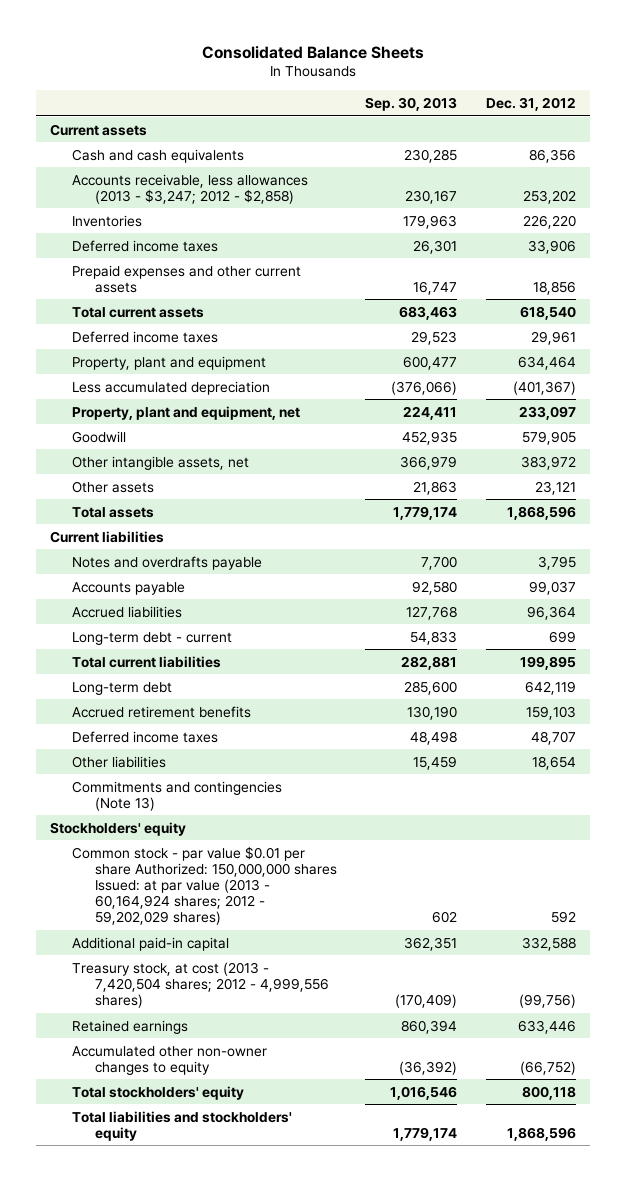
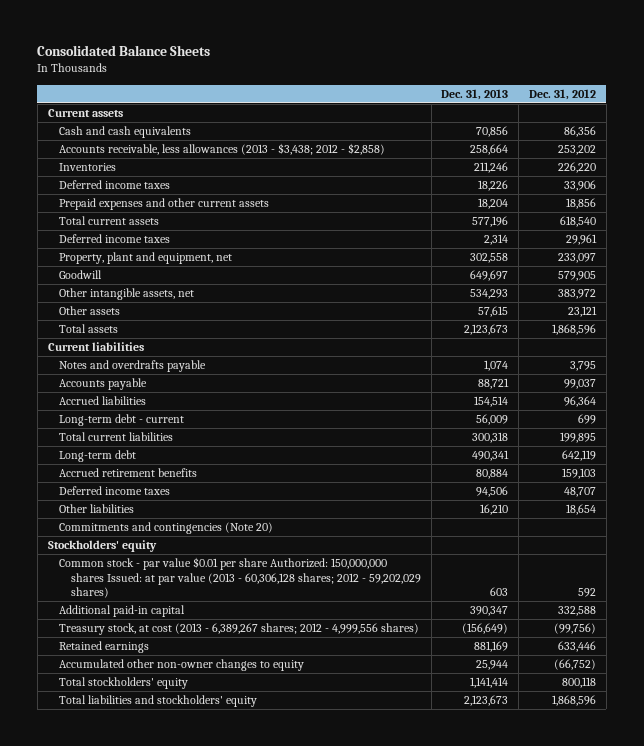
- | Sep. 30, 2013 | Dec. 31, 2012
+ | Dec. 31, 2013 | Dec. 31, 2012
- Accounts receivable, less allowances (2013 - $3,247; 2012 - $2,858) | 230,167 | 253,202
+ Accounts receivable, less allowances (2013 - $3,438; 2012 - $2,858) | 258,664 | 253,202
- Property, plant and equipment | 600,477 | 634,464
- Less accumulated depreciation | (376,066) | (401,367)
- Commitments and contingencies (Note 13)
+ Commitments and contingencies (Note 20)
- Common stock - par value $0.01 per share Authorized: 150,000,000 shares Issued: at par value (2013 - 60,164,924 shares; 2012 - 59,202,029 shares) | 602 | 592
+ Common stock - par value $0.01 per share Authorized: 150,000,000 shares Issued: at par value (2013 - 60,306,128 shares; 2012 - 59,202,029 shares) | 603 | 592
- Treasury stock, at cost (2013 - 7,420,504 shares; 2012 - 4,999,556 shares) | (170,409) | (99,756)
+ Treasury stock, at cost (2013 - 6,389,267 shares; 2012 - 4,999,556 shares) | (156,649) | (99,756)

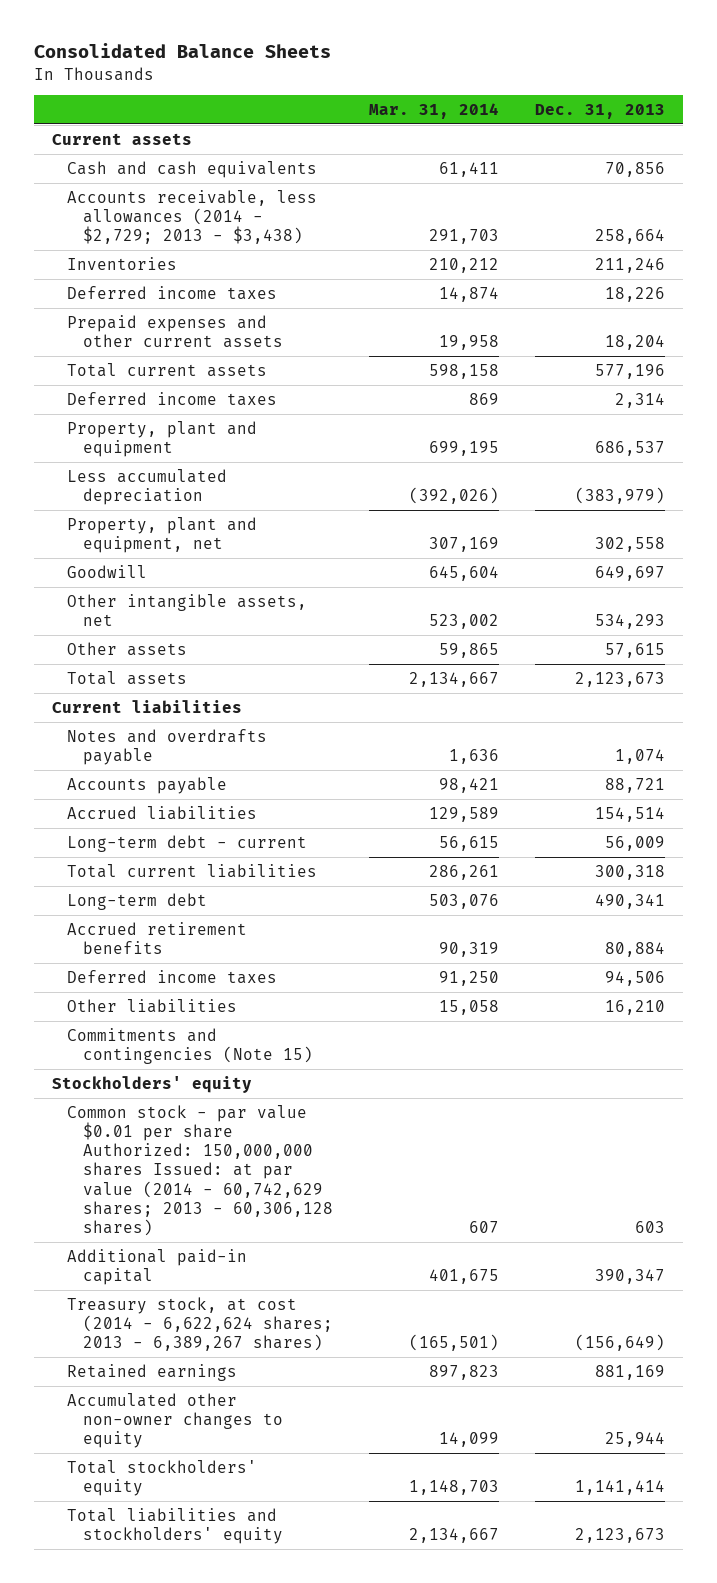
- | Dec. 31, 2013 | Dec. 31, 2012
+ | Mar. 31, 2014 | Dec. 31, 2013
- Accounts receivable, less allowances (2013 - $3,438; 2012 - $2,858) | 258,664 | 253,202
+ Accounts receivable, less allowances (2014 - $2,729; 2013 - $3,438) | 291,703 | 258,664
+ Property, plant and equipment | 699,195 | 686,537
+ Less accumulated depreciation | (392,026) | (383,979)
- Commitments and contingencies (Note 20)
+ Commitments and contingencies (Note 15)
- Common stock - par value $0.01 per share Authorized: 150,000,000 shares Issued: at par value (2013 - 60,306,128 shares; 2012 - 59,202,029 shares) | 603 | 592
+ Common stock - par value $0.01 per share Authorized: 150,000,000 shares Issued: at par value (2014 - 60,742,629 shares; 2013 - 60,306,128 shares) | 607 | 603
- Treasury stock, at cost (2013 - 6,389,267 shares; 2012 - 4,999,556 shares) | (156,649) | (99,756)
+ Treasury stock, at cost (2014 - 6,622,624 shares; 2013 - 6,389,267 shares) | (165,501) | (156,649)

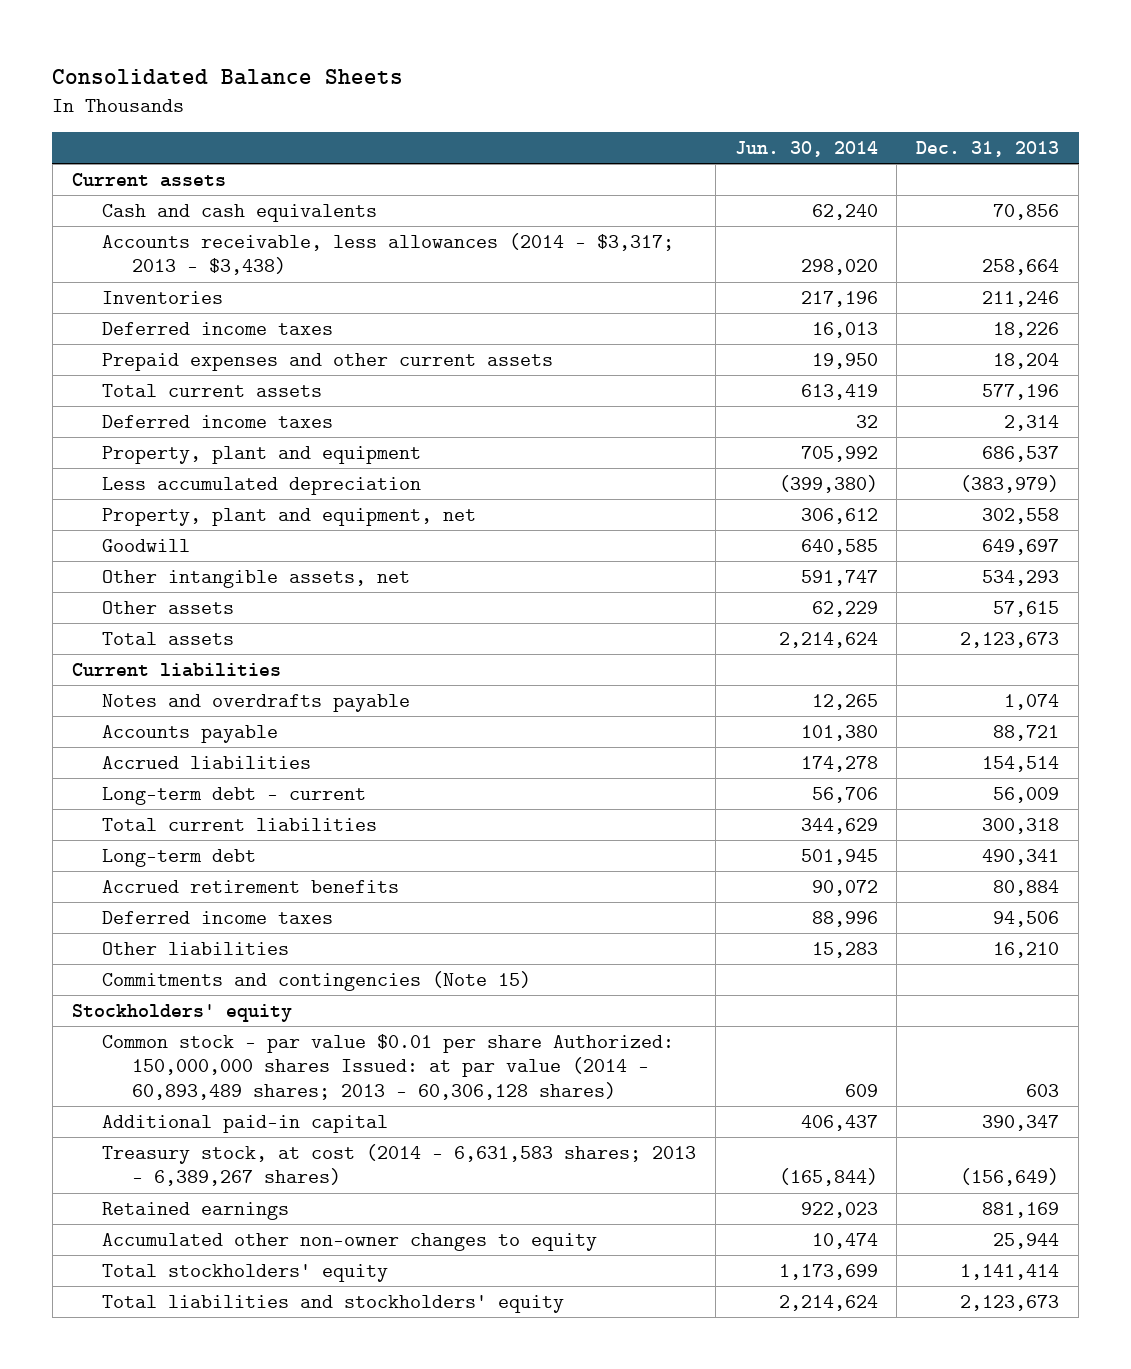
- | Mar. 31, 2014 | Dec. 31, 2013
+ | Jun. 30, 2014 | Dec. 31, 2013
- Accounts receivable, less allowances (2014 - $2,729; 2013 - $3,438) | 291,703 | 258,664
+ Accounts receivable, less allowances (2014 - $3,317; 2013 - $3,438) | 298,020 | 258,664
- Common stock - par value $0.01 per share Authorized: 150,000,000 shares Issued: at par value (2014 - 60,742,629 shares; 2013 - 60,306,128 shares) | 607 | 603
+ Common stock - par value $0.01 per share Authorized: 150,000,000 shares Issued: at par value (2014 - 60,893,489 shares; 2013 - 60,306,128 shares) | 609 | 603
- Treasury stock, at cost (2014 - 6,622,624 shares; 2013 - 6,389,267 shares) | (165,501) | (156,649)
+ Treasury stock, at cost (2014 - 6,631,583 shares; 2013 - 6,389,267 shares) | (165,844) | (156,649)

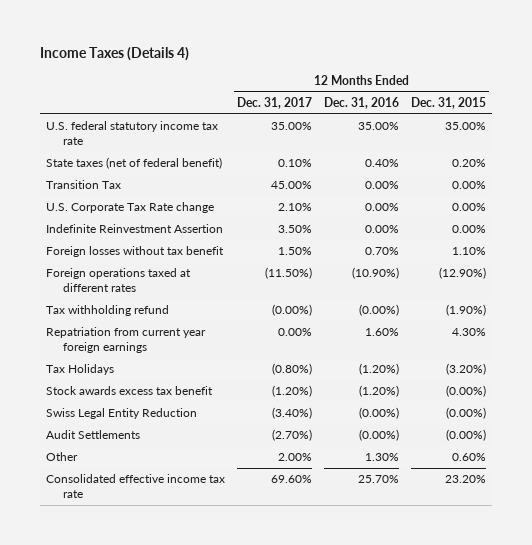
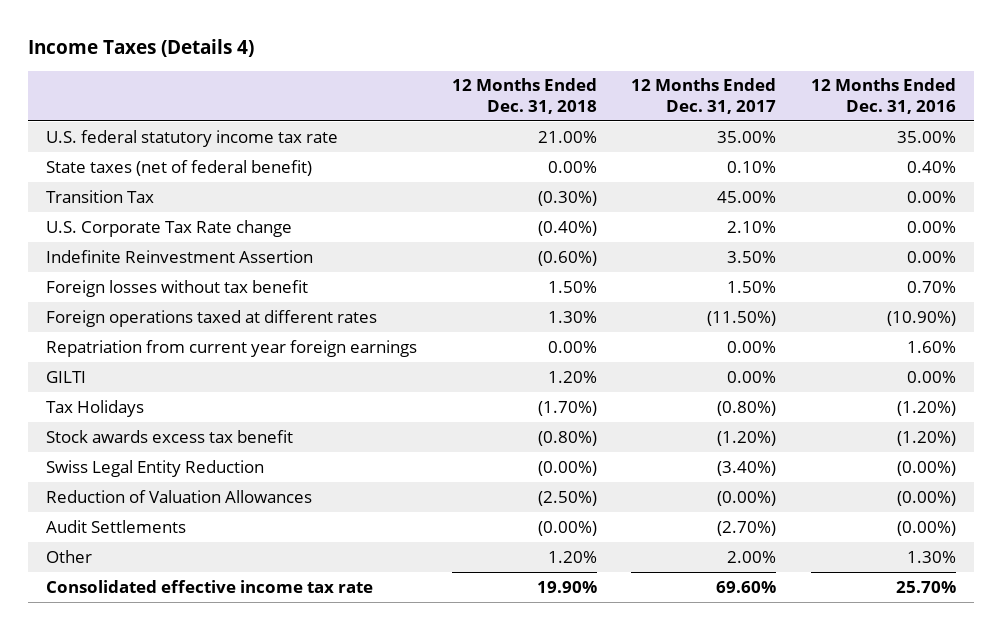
- | 12 Months Ended Dec. 31, 2017 | 12 Months Ended Dec. 31, 2016 | 12 Months Ended Dec. 31, 2015
+ | 12 Months Ended Dec. 31, 2018 | 12 Months Ended Dec. 31, 2017 | 12 Months Ended Dec. 31, 2016
- Tax withholding refund | (0.00%) | (0.00%) | (1.90%)
+ GILTI | 1.20% | 0.00% | 0.00%
+ Reduction of Valuation Allowances | (2.50%) | (0.00%) | (0.00%)

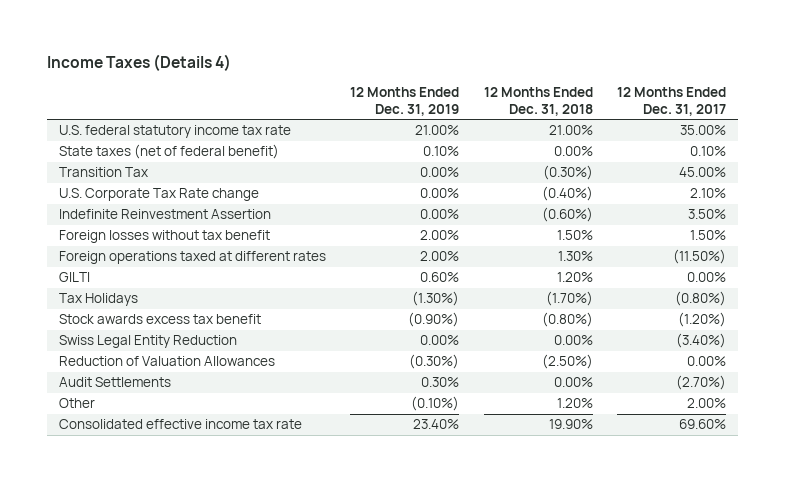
- | 12 Months Ended Dec. 31, 2018 | 12 Months Ended Dec. 31, 2017 | 12 Months Ended Dec. 31, 2016
+ | 12 Months Ended Dec. 31, 2019 | 12 Months Ended Dec. 31, 2018 | 12 Months Ended Dec. 31, 2017
- Repatriation from current year foreign earnings | 0.00% | 0.00% | 1.60%
- Swiss Legal Entity Reduction | (0.00%) | (3.40%) | (0.00%)
- Reduction of Valuation Allowances | (2.50%) | (0.00%) | (0.00%)
- Audit Settlements | (0.00%) | (2.70%) | (0.00%)
+ Swiss Legal Entity Reduction | 0.00% | 0.00% | (3.40%)
+ Reduction of Valuation Allowances | (0.30%) | (2.50%) | 0.00%
+ Audit Settlements | 0.30% | 0.00% | (2.70%)

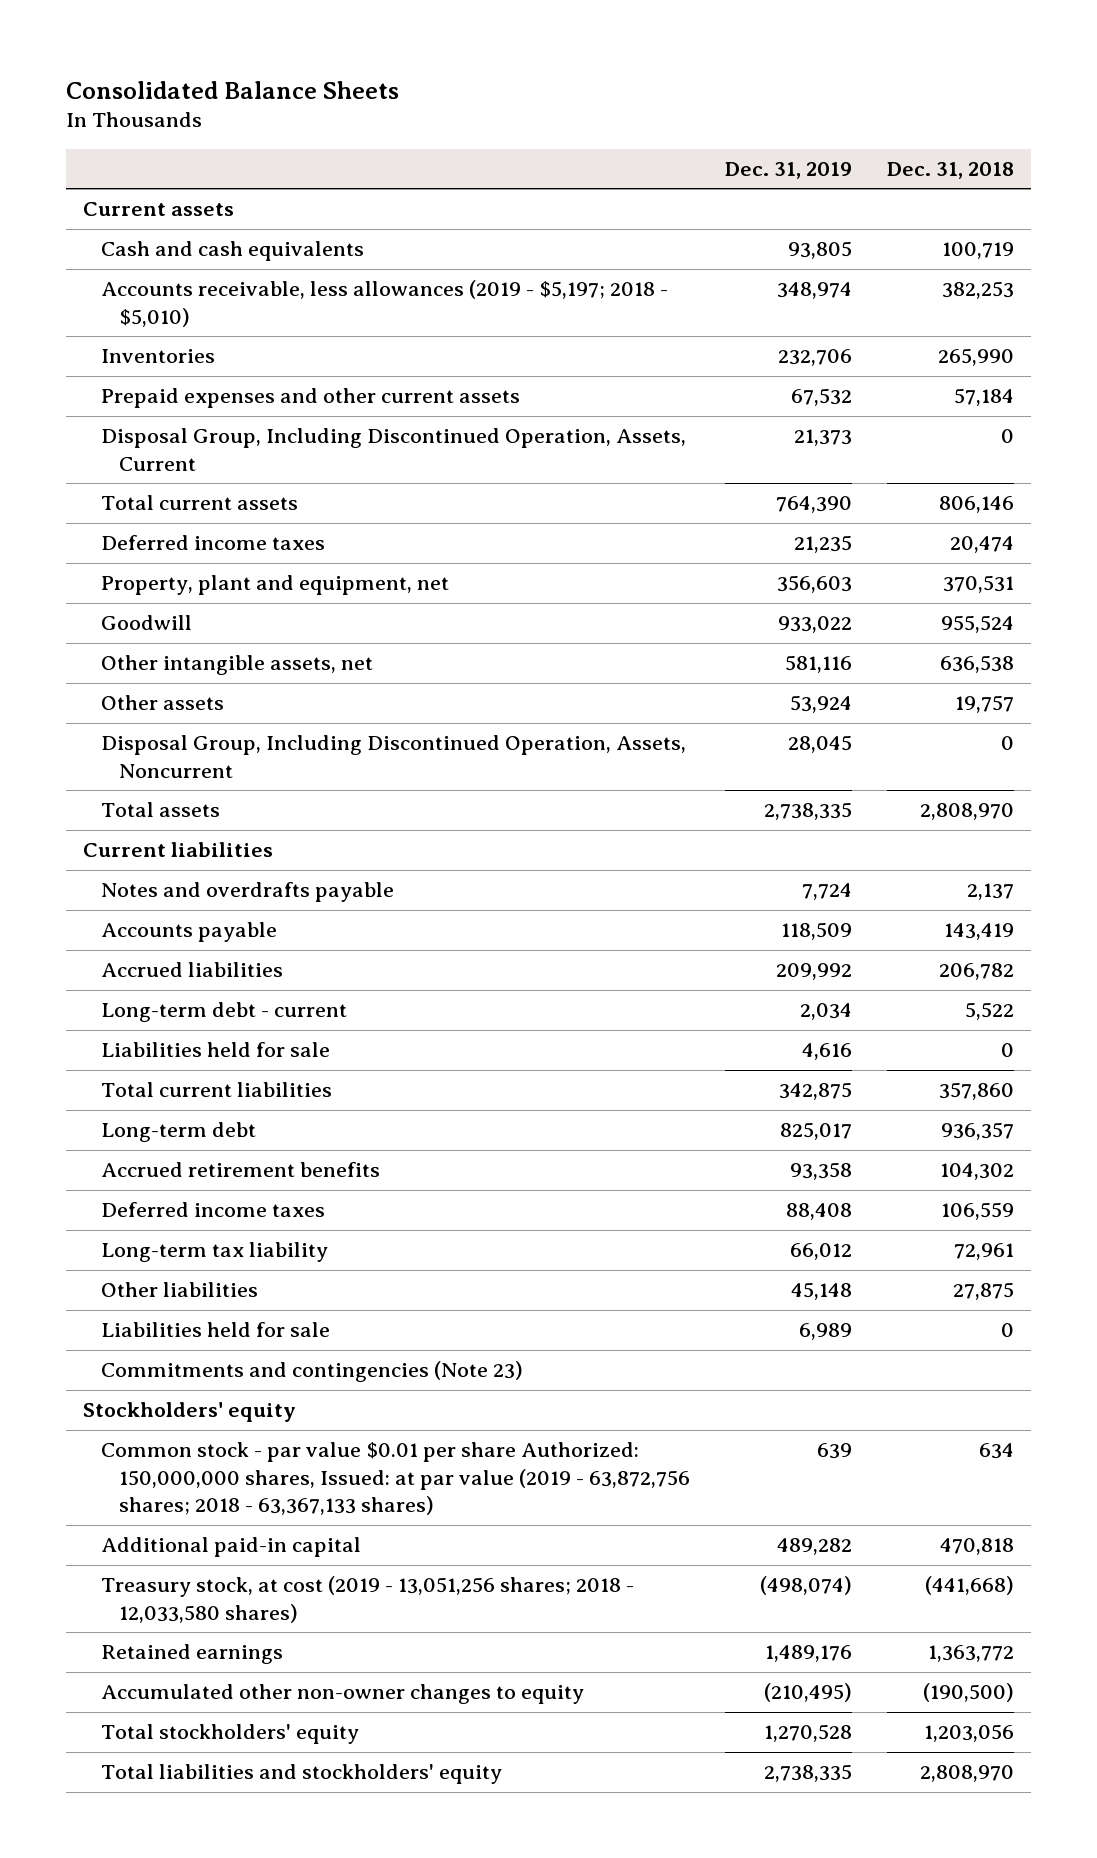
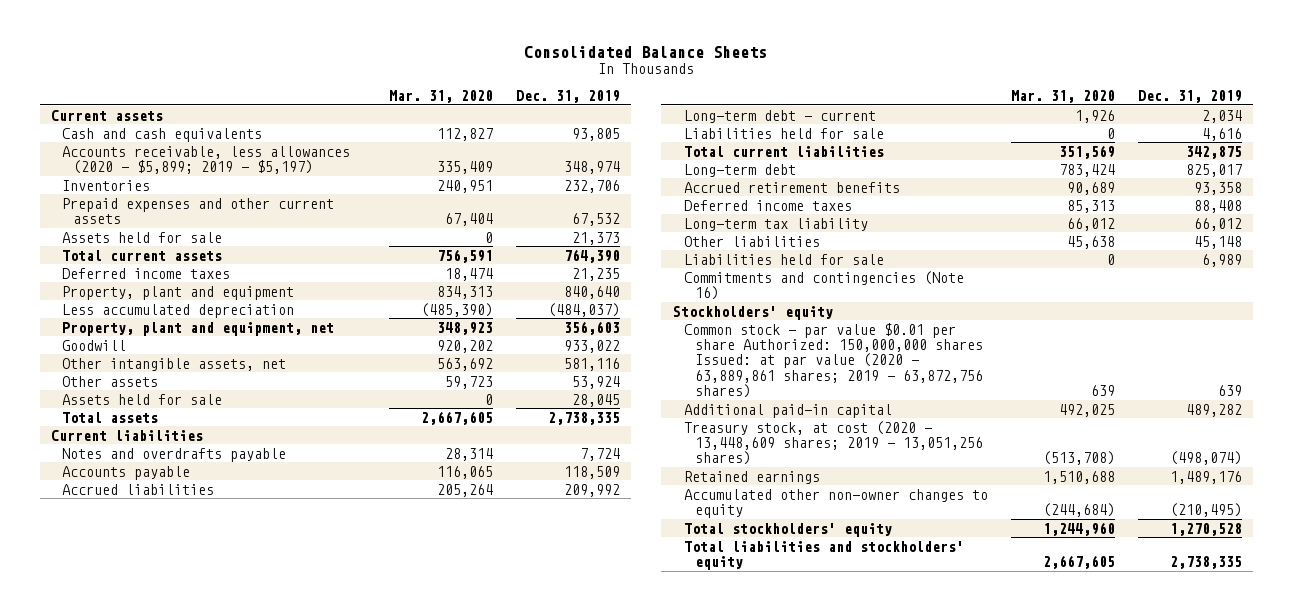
- | Dec. 31, 2019 | Dec. 31, 2018
+ | Mar. 31, 2020 | Dec. 31, 2019
- Accounts receivable, less allowances (2019 - $5,197; 2018 - $5,010) | 348,974 | 382,253
+ Accounts receivable, less allowances (2020 - $5,899; 2019 - $5,197) | 335,409 | 348,974
- Disposal Group, Including Discontinued Operation, Assets, Current | 21,373 | 0
+ Assets held for sale | 0 | 21,373
+ Property, plant and equipment | 834,313 | 840,640
+ Less accumulated depreciation | (485,390) | (484,037)
- Disposal Group, Including Discontinued Operation, Assets, Noncurrent | 28,045 | 0
+ Assets held for sale | 0 | 28,045
- Commitments and contingencies (Note 23)
+ Commitments and contingencies (Note 16)
- Common stock - par value $0.01 per share Authorized: 150,000,000 shares, Issued: at par value (2019 - 63,872,756 shares; 2018 - 63,367,133 shares) | 639 | 634
+ Common stock - par value $0.01 per share Authorized: 150,000,000 shares Issued: at par value (2020 - 63,889,861 shares; 2019 - 63,872,756 shares) | 639 | 639
- Treasury stock, at cost (2019 - 13,051,256 shares; 2018 - 12,033,580 shares) | (498,074) | (441,668)
+ Treasury stock, at cost (2020 - 13,448,609 shares; 2019 - 13,051,256 shares) | (513,708) | (498,074)

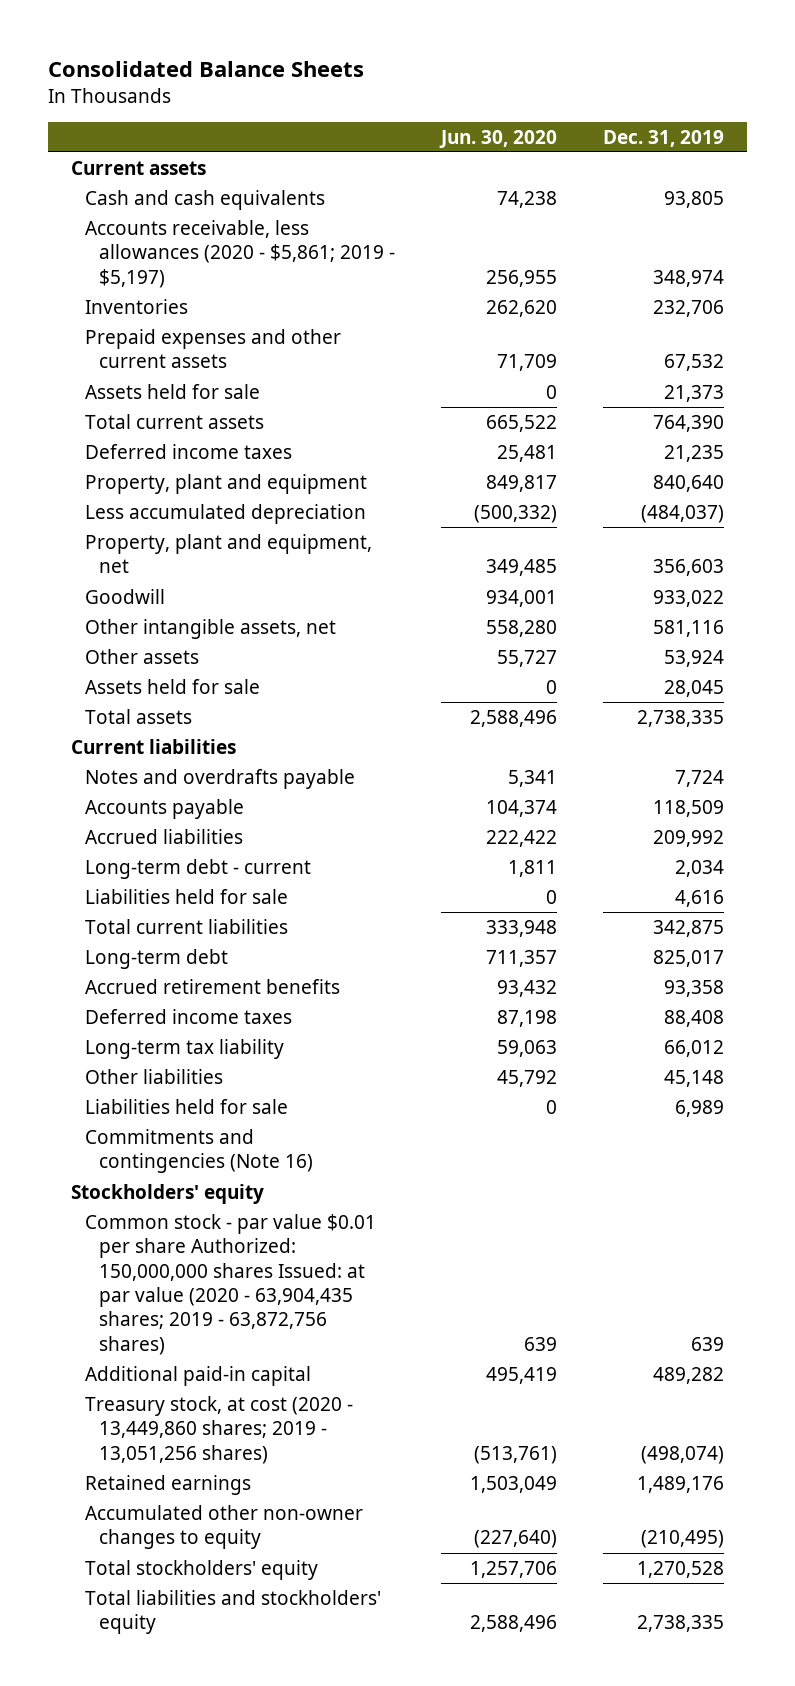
- | Mar. 31, 2020 | Dec. 31, 2019
+ | Jun. 30, 2020 | Dec. 31, 2019
- Accounts receivable, less allowances (2020 - $5,899; 2019 - $5,197) | 335,409 | 348,974
+ Accounts receivable, less allowances (2020 - $5,861; 2019 - $5,197) | 256,955 | 348,974
- Common stock - par value $0.01 per share Authorized: 150,000,000 shares Issued: at par value (2020 - 63,889,861 shares; 2019 - 63,872,756 shares) | 639 | 639
+ Common stock - par value $0.01 per share Authorized: 150,000,000 shares Issued: at par value (2020 - 63,904,435 shares; 2019 - 63,872,756 shares) | 639 | 639
- Treasury stock, at cost (2020 - 13,448,609 shares; 2019 - 13,051,256 shares) | (513,708) | (498,074)
+ Treasury stock, at cost (2020 - 13,449,860 shares; 2019 - 13,051,256 shares) | (513,761) | (498,074)

